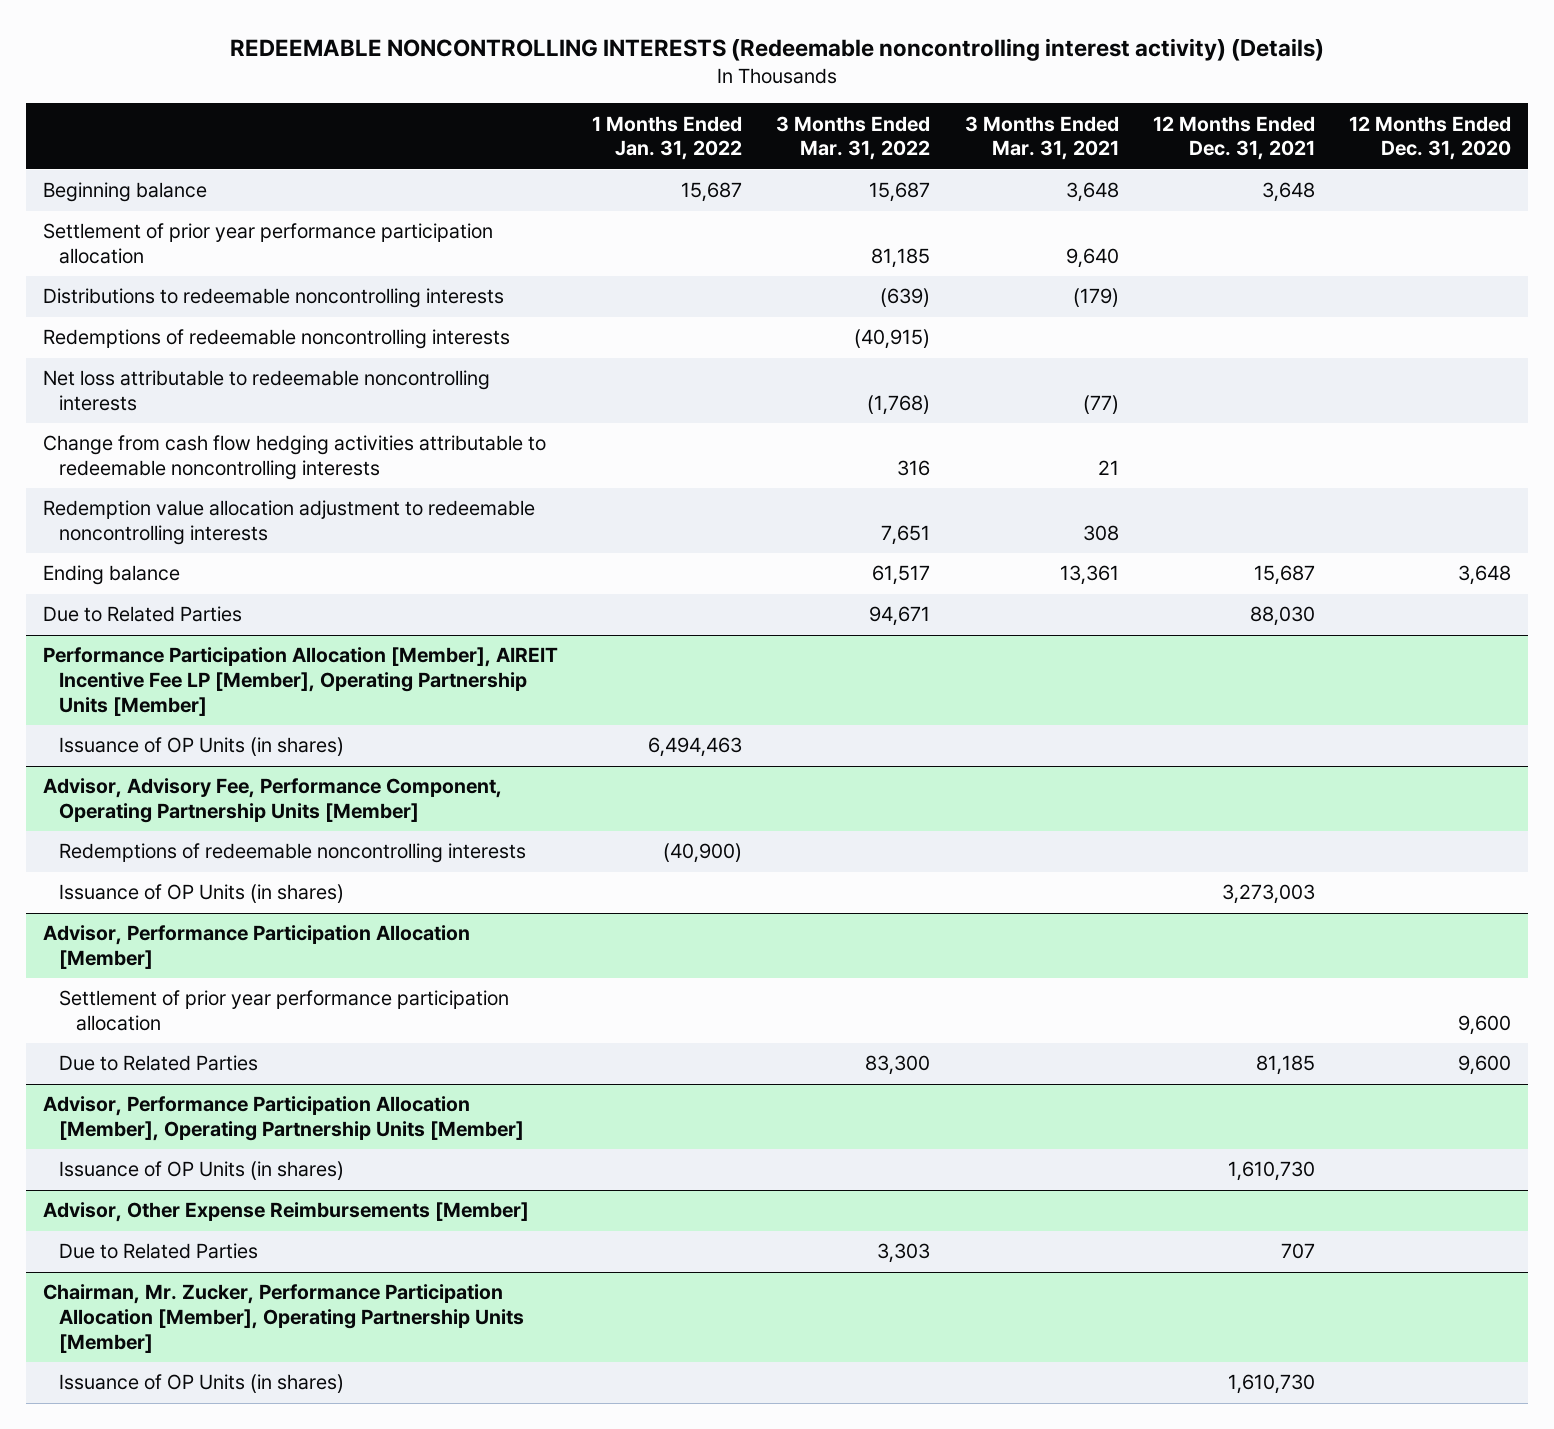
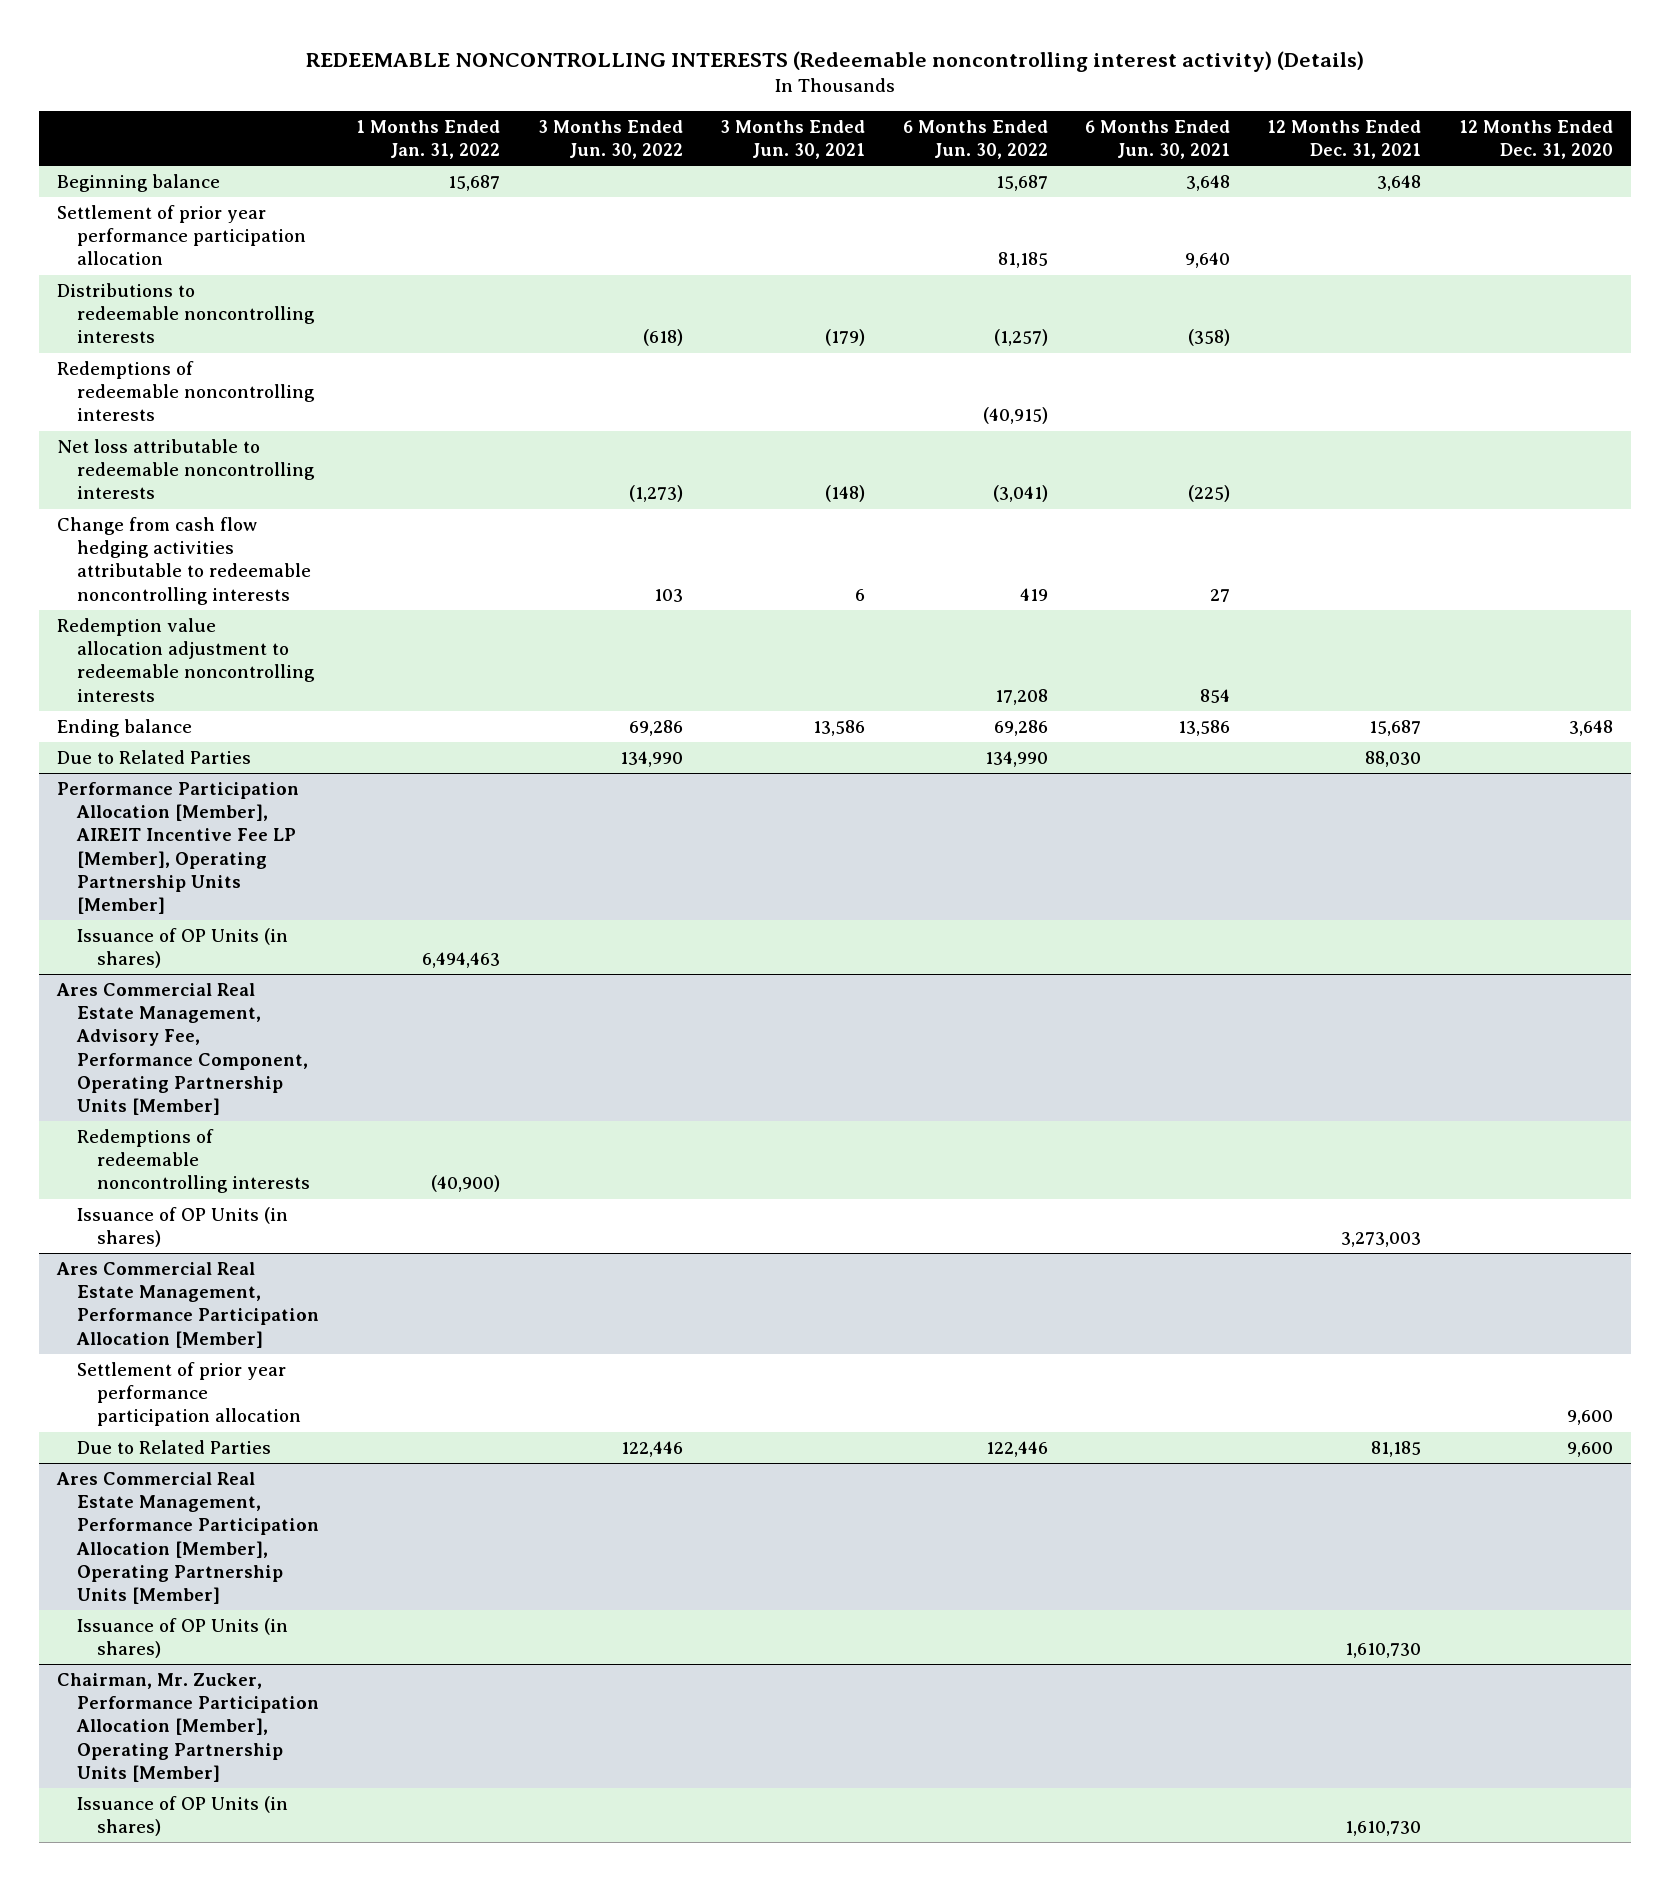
- | 1 Months Ended Jan. 31, 2022 | 3 Months Ended Mar. 31, 2022 | 3 Months Ended Mar. 31, 2021 | 12 Months Ended Dec. 31, 2021 | 12 Months Ended Dec. 31, 2020
+ | 1 Months Ended Jan. 31, 2022 | 3 Months Ended Jun. 30, 2022 | 3 Months Ended Jun. 30, 2021 | 6 Months Ended Jun. 30, 2022 | 6 Months Ended Jun. 30, 2021 | 12 Months Ended Dec. 31, 2021 | 12 Months Ended Dec. 31, 2020
- Advisor, Advisory Fee, Performance Component, Operating Partnership Units [Member]
+ Ares Commercial Real Estate Management, Advisory Fee, Performance Component, Operating Partnership Units [Member]
- Advisor, Performance Participation Allocation [Member]
+ Ares Commercial Real Estate Management, Performance Participation Allocation [Member]
- Advisor, Performance Participation Allocation [Member], Operating Partnership Units [Member]
+ Ares Commercial Real Estate Management, Performance Participation Allocation [Member], Operating Partnership Units [Member]
- Advisor, Other Expense Reimbursements [Member]
- Due to Related Parties | | 3,303 | | 707 |

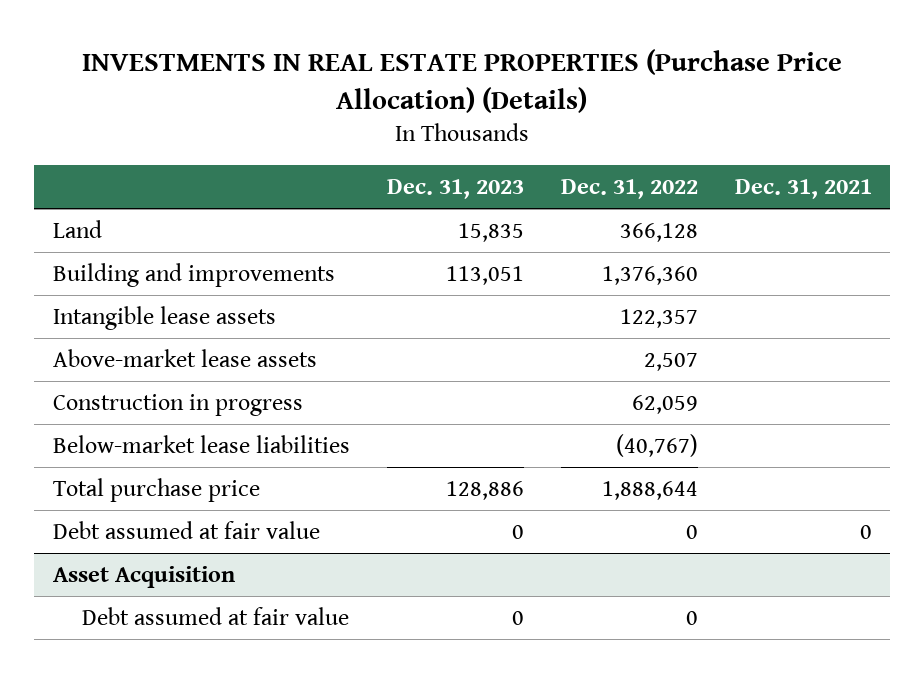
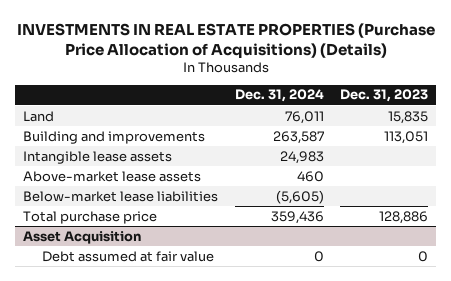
- INVESTMENTS IN REAL ESTATE PROPERTIES (Purchase Price Allocation) (Details)
+ INVESTMENTS IN REAL ESTATE PROPERTIES (Purchase Price Allocation of Acquisitions) (Details)
- | Dec. 31, 2023 | Dec. 31, 2022 | Dec. 31, 2021
+ | Dec. 31, 2024 | Dec. 31, 2023
- Construction in progress | | 62,059 |
- Debt assumed at fair value | 0 | 0 | 0

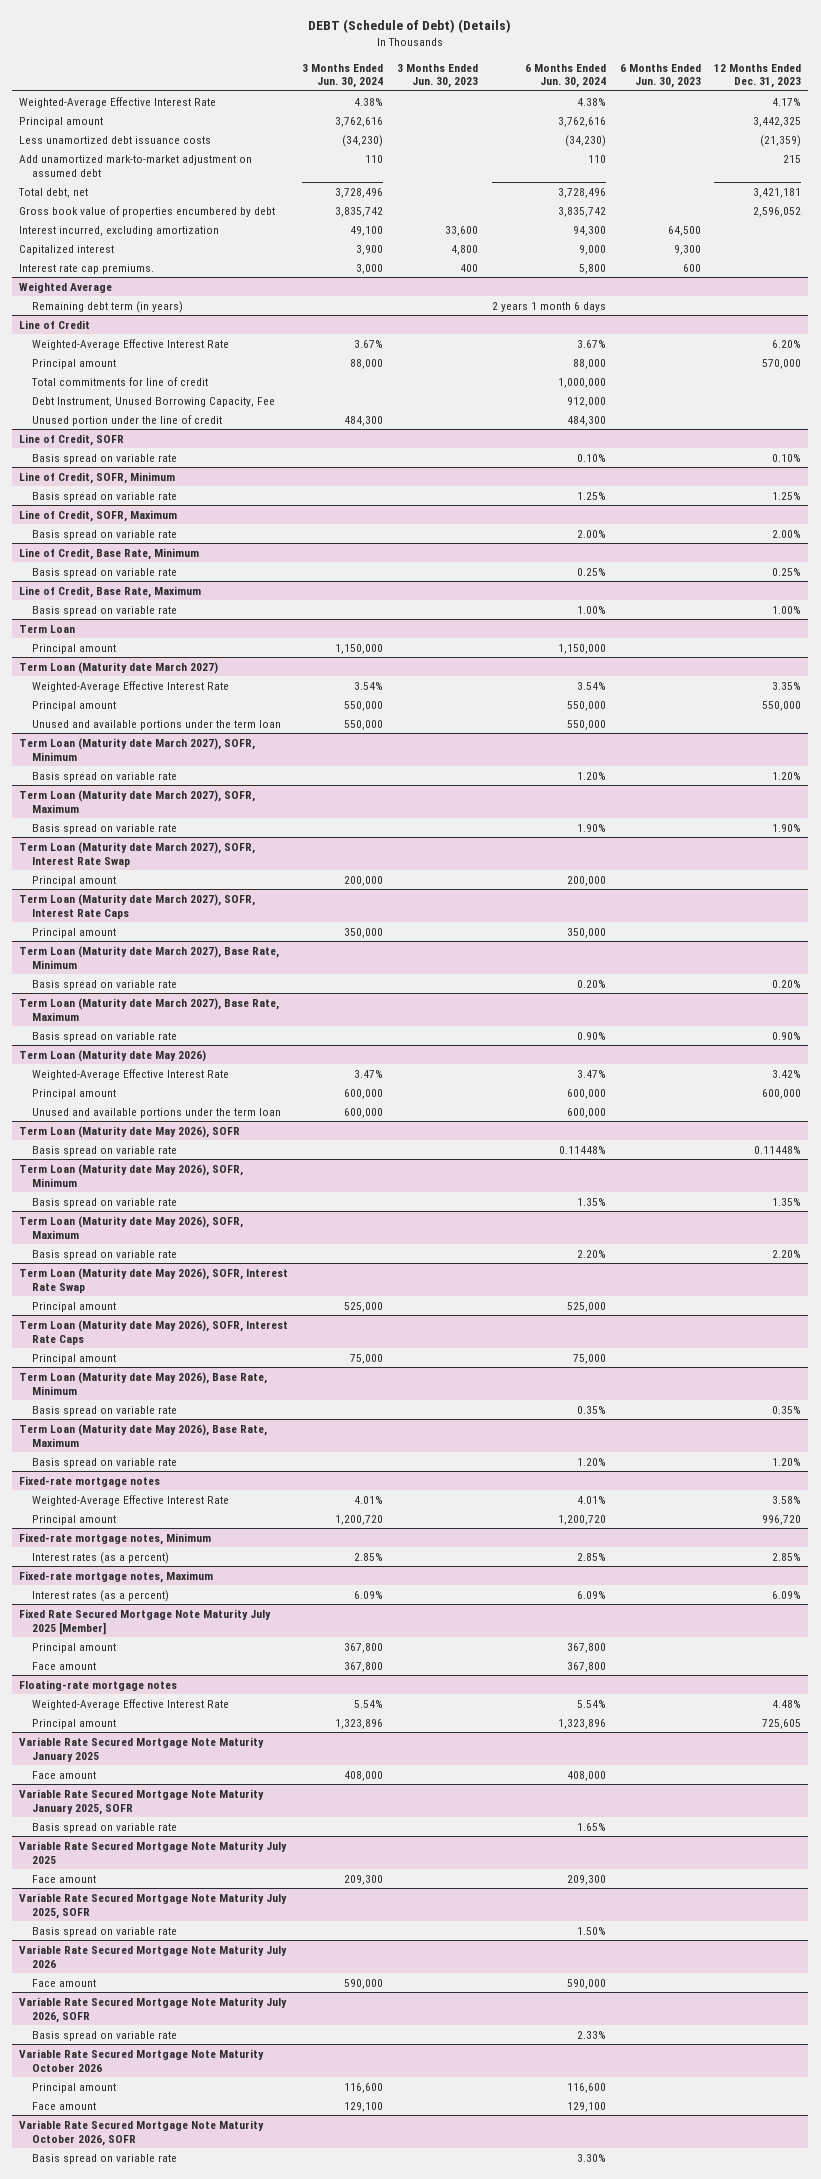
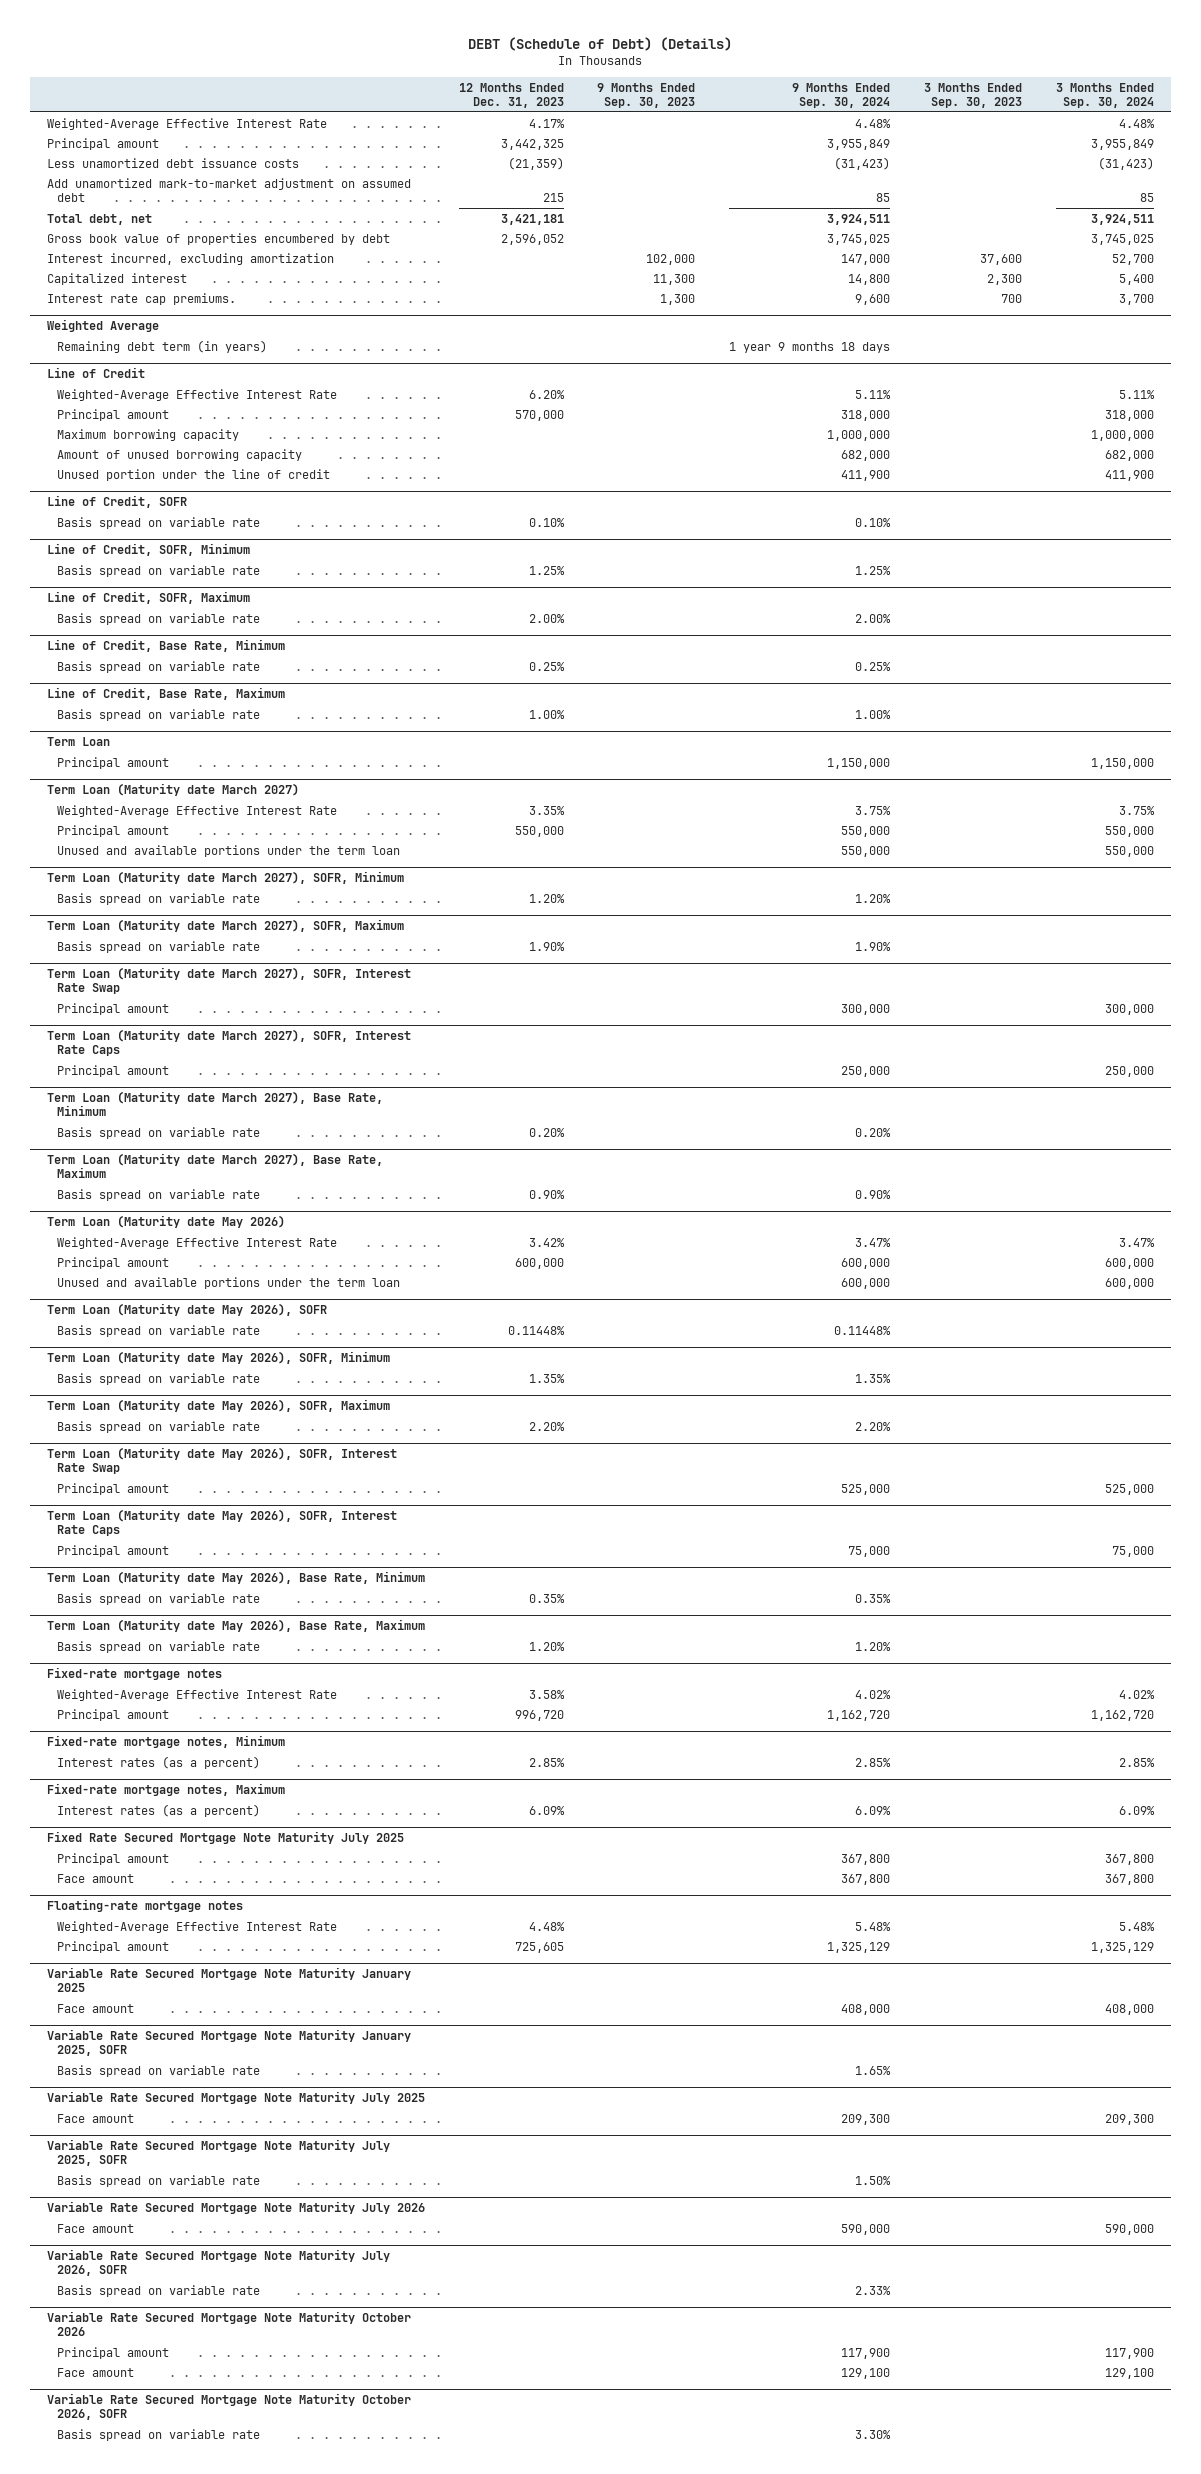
- | 3 Months Ended Jun. 30, 2024 | 3 Months Ended Jun. 30, 2023 | 6 Months Ended Jun. 30, 2024 | 6 Months Ended Jun. 30, 2023 | 12 Months Ended Dec. 31, 2023
+ | 12 Months Ended Dec. 31, 2023 | 9 Months Ended Sep. 30, 2023 | 9 Months Ended Sep. 30, 2024 | 3 Months Ended Sep. 30, 2023 | 3 Months Ended Sep. 30, 2024
@ Line of Credit
- Total commitments for line of credit | | | 1,000,000 | |
- Debt Instrument, Unused Borrowing Capacity, Fee | | | 912,000 | |
+ Maximum borrowing capacity | | | 1,000,000 | | 1,000,000
+ Amount of unused borrowing capacity | | | 682,000 | | 682,000
- Fixed Rate Secured Mortgage Note Maturity July 2025 [Member]
+ Fixed Rate Secured Mortgage Note Maturity July 2025

